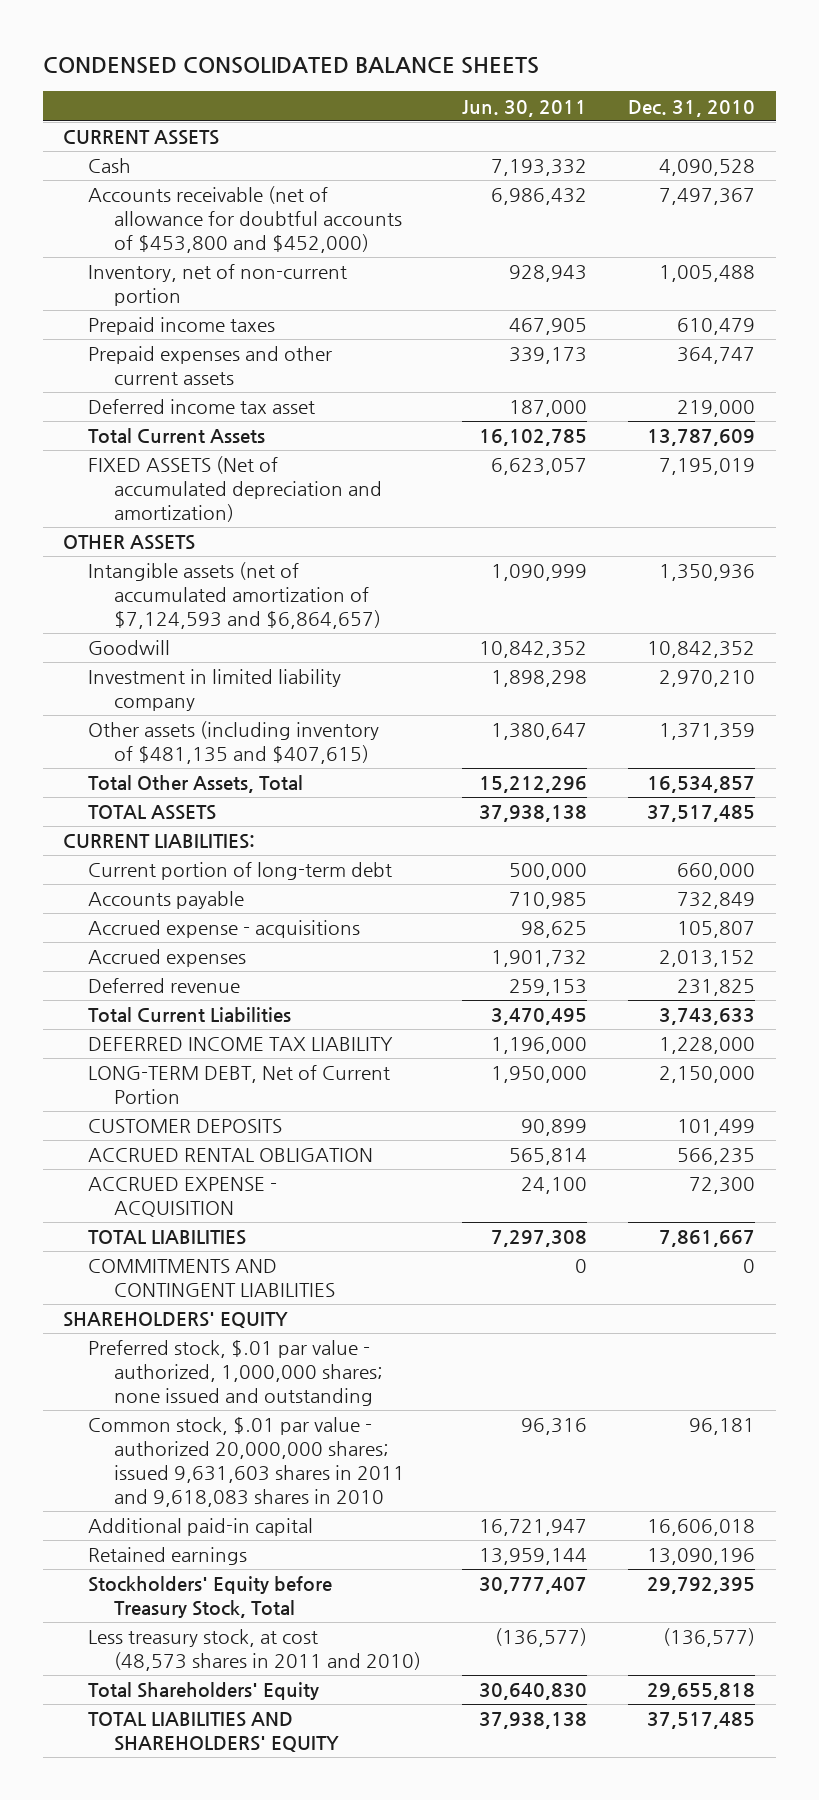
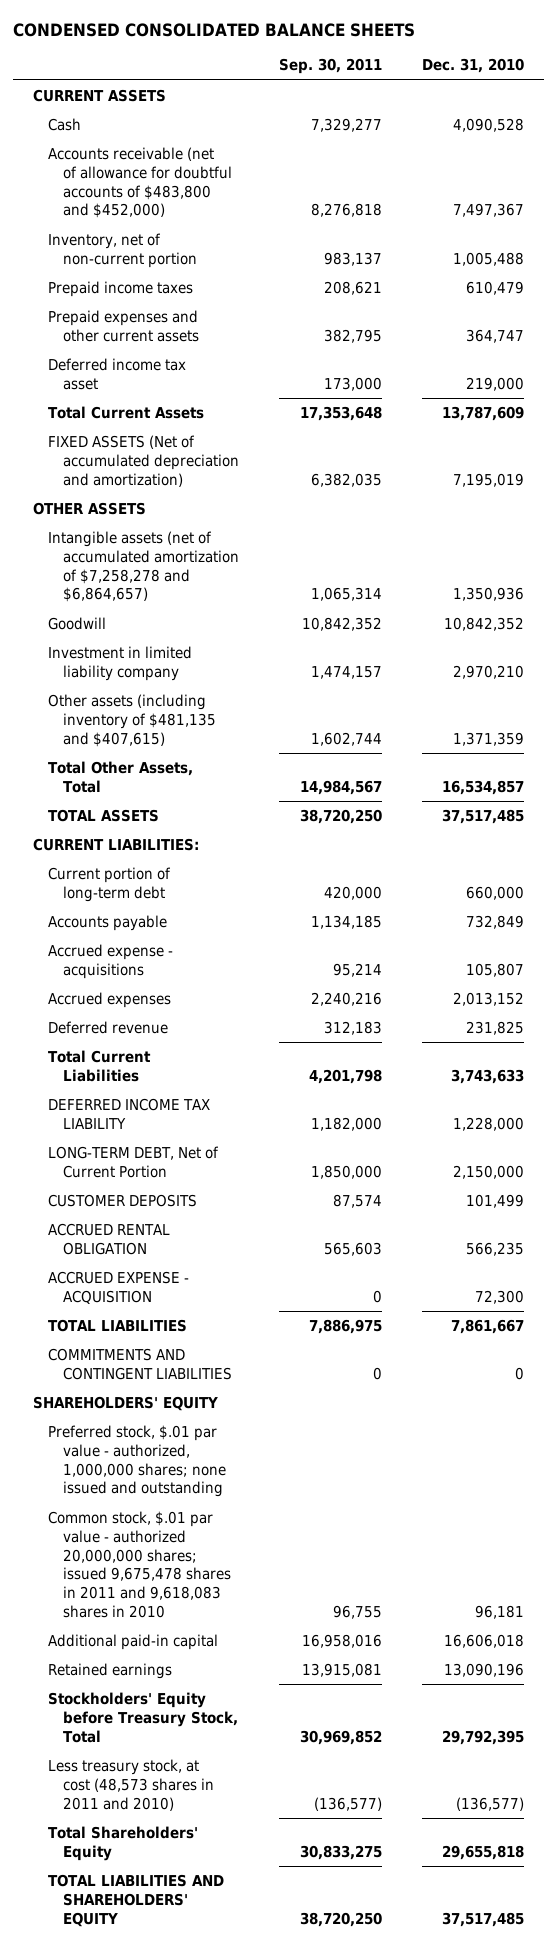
- | Jun. 30, 2011 | Dec. 31, 2010
+ | Sep. 30, 2011 | Dec. 31, 2010
- Accounts receivable (net of allowance for doubtful accounts of $453,800 and $452,000) | 6,986,432 | 7,497,367
+ Accounts receivable (net of allowance for doubtful accounts of $483,800 and $452,000) | 8,276,818 | 7,497,367
- Intangible assets (net of accumulated amortization of $7,124,593 and $6,864,657) | 1,090,999 | 1,350,936
+ Intangible assets (net of accumulated amortization of $7,258,278 and $6,864,657) | 1,065,314 | 1,350,936
- Common stock, $.01 par value - authorized 20,000,000 shares; issued 9,631,603 shares in 2011 and 9,618,083 shares in 2010 | 96,316 | 96,181
+ Common stock, $.01 par value - authorized 20,000,000 shares; issued 9,675,478 shares in 2011 and 9,618,083 shares in 2010 | 96,755 | 96,181

